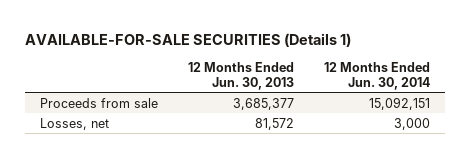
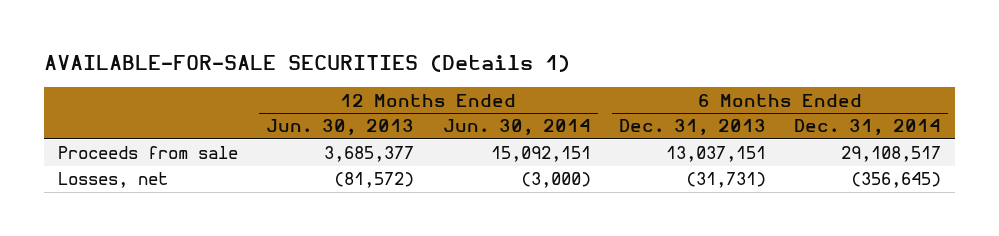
- | 12 Months Ended Jun. 30, 2013 | 12 Months Ended Jun. 30, 2014
+ | 12 Months Ended Jun. 30, 2013 | 12 Months Ended Jun. 30, 2014 | 6 Months Ended Dec. 31, 2013 | 6 Months Ended Dec. 31, 2014
- Losses, net | 81,572 | 3,000
+ Losses, net | (81,572) | (3,000) | (31,731) | (356,645)

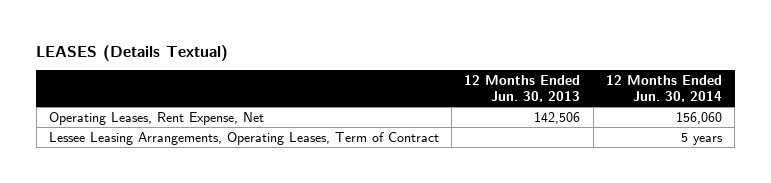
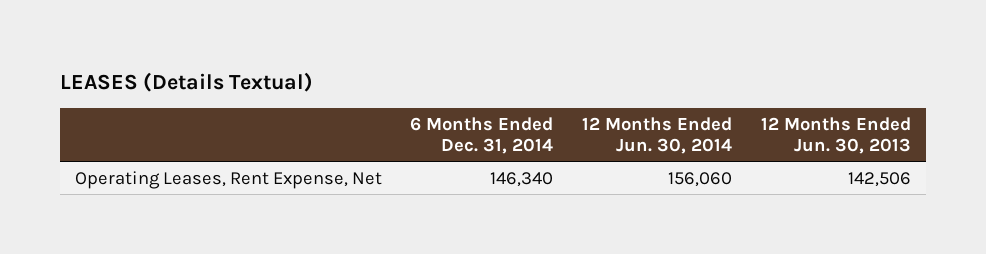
- | 12 Months Ended Jun. 30, 2013 | 12 Months Ended Jun. 30, 2014
+ | 6 Months Ended Dec. 31, 2014 | 12 Months Ended Jun. 30, 2014 | 12 Months Ended Jun. 30, 2013
- Lessee Leasing Arrangements, Operating Leases, Term of Contract | | 5 years

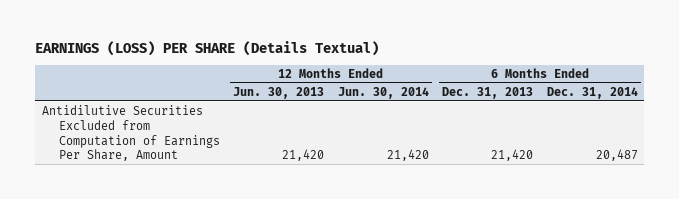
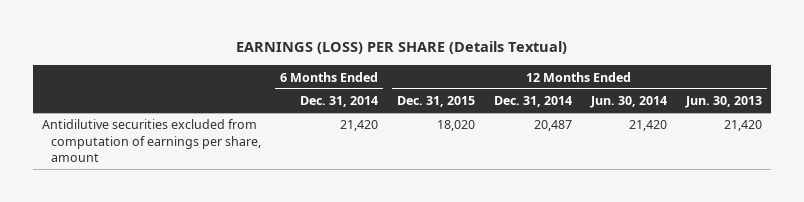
- | 12 Months Ended Jun. 30, 2013 | 12 Months Ended Jun. 30, 2014 | 6 Months Ended Dec. 31, 2013 | 6 Months Ended Dec. 31, 2014
+ | 6 Months Ended Dec. 31, 2014 | 12 Months Ended Dec. 31, 2015 | 12 Months Ended Dec. 31, 2014 | 12 Months Ended Jun. 30, 2014 | 12 Months Ended Jun. 30, 2013
- Antidilutive Securities Excluded from Computation of Earnings Per Share, Amount | 21,420 | 21,420 | 21,420 | 20,487
+ Antidilutive securities excluded from computation of earnings per share, amount | 21,420 | 18,020 | 20,487 | 21,420 | 21,420

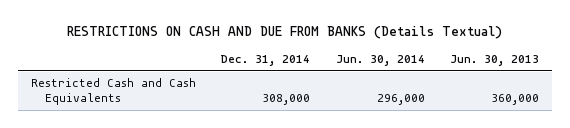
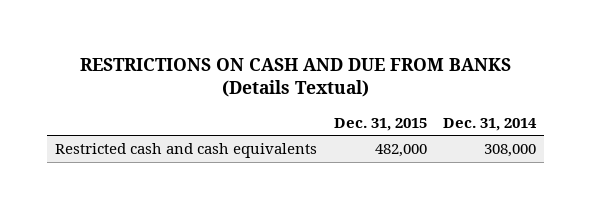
- | Dec. 31, 2014 | Jun. 30, 2014 | Jun. 30, 2013
+ | Dec. 31, 2015 | Dec. 31, 2014
- Restricted Cash and Cash Equivalents | 308,000 | 296,000 | 360,000
+ Restricted cash and cash equivalents | 482,000 | 308,000

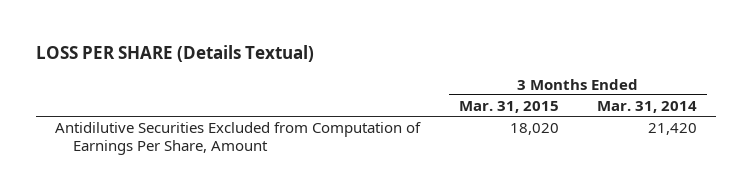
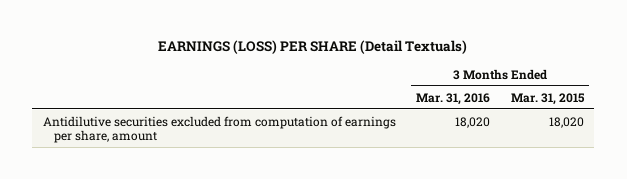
- LOSS PER SHARE (Details Textual)
+ EARNINGS (LOSS) PER SHARE (Detail Textuals)
- | 3 Months Ended Mar. 31, 2015 | 3 Months Ended Mar. 31, 2014
+ | 3 Months Ended Mar. 31, 2016 | 3 Months Ended Mar. 31, 2015
- Antidilutive Securities Excluded from Computation of Earnings Per Share, Amount | 18,020 | 21,420
+ Antidilutive securities excluded from computation of earnings per share, amount | 18,020 | 18,020

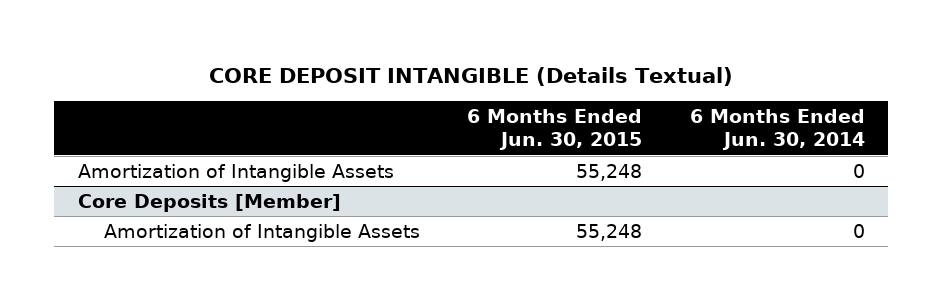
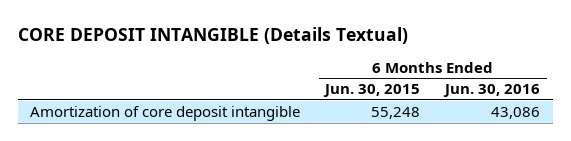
- | 6 Months Ended Jun. 30, 2015 | 6 Months Ended Jun. 30, 2014
+ | 6 Months Ended Jun. 30, 2015 | 6 Months Ended Jun. 30, 2016
- Amortization of Intangible Assets | 55,248 | 0
- Core Deposits [Member]
- Amortization of Intangible Assets | 55,248 | 0
+ Amortization of core deposit intangible | 55,248 | 43,086

